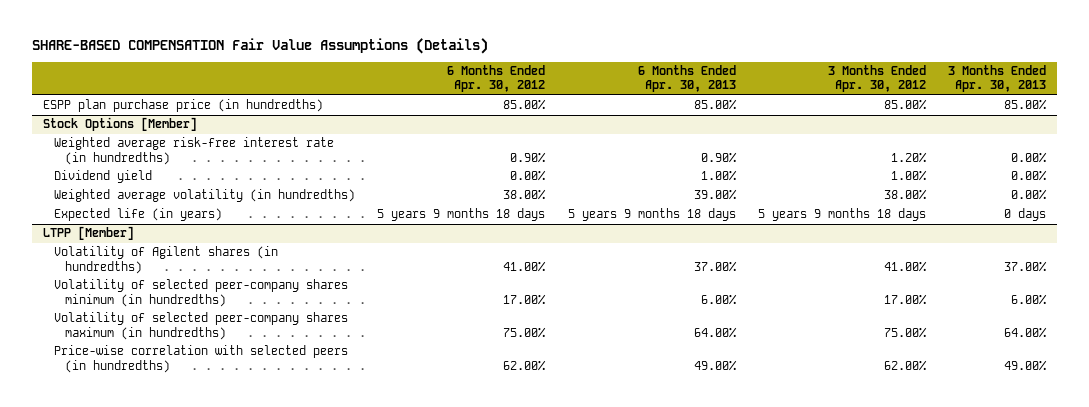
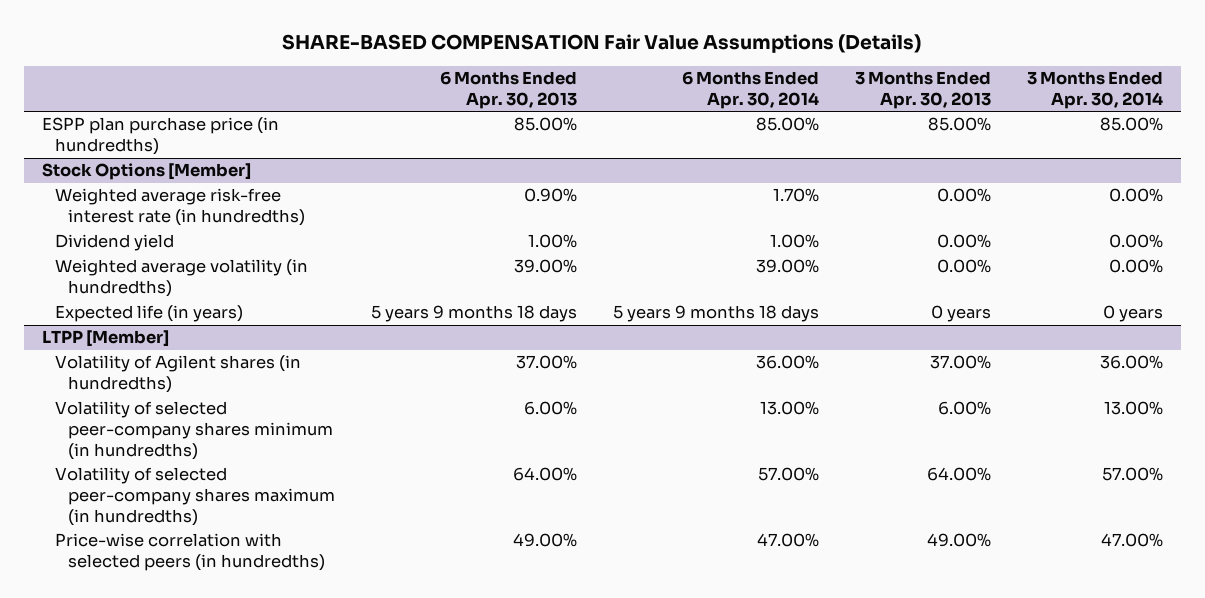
- | 6 Months Ended Apr. 30, 2012 | 6 Months Ended Apr. 30, 2013 | 3 Months Ended Apr. 30, 2012 | 3 Months Ended Apr. 30, 2013
+ | 6 Months Ended Apr. 30, 2013 | 6 Months Ended Apr. 30, 2014 | 3 Months Ended Apr. 30, 2013 | 3 Months Ended Apr. 30, 2014
@ Stock Options [Member]
- Expected life (in years) | 5 years 9 months 18 days | 5 years 9 months 18 days | 5 years 9 months 18 days | 0 days
+ Expected life (in years) | 5 years 9 months 18 days | 5 years 9 months 18 days | 0 years | 0 years

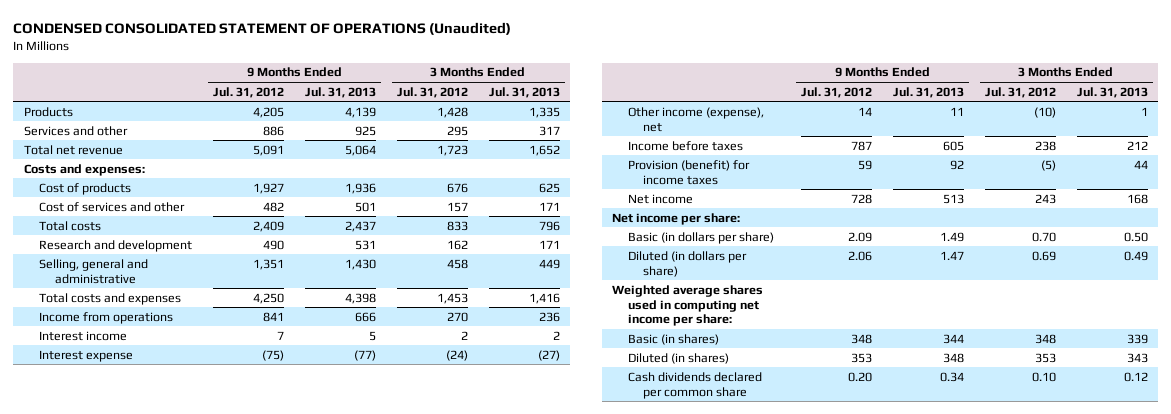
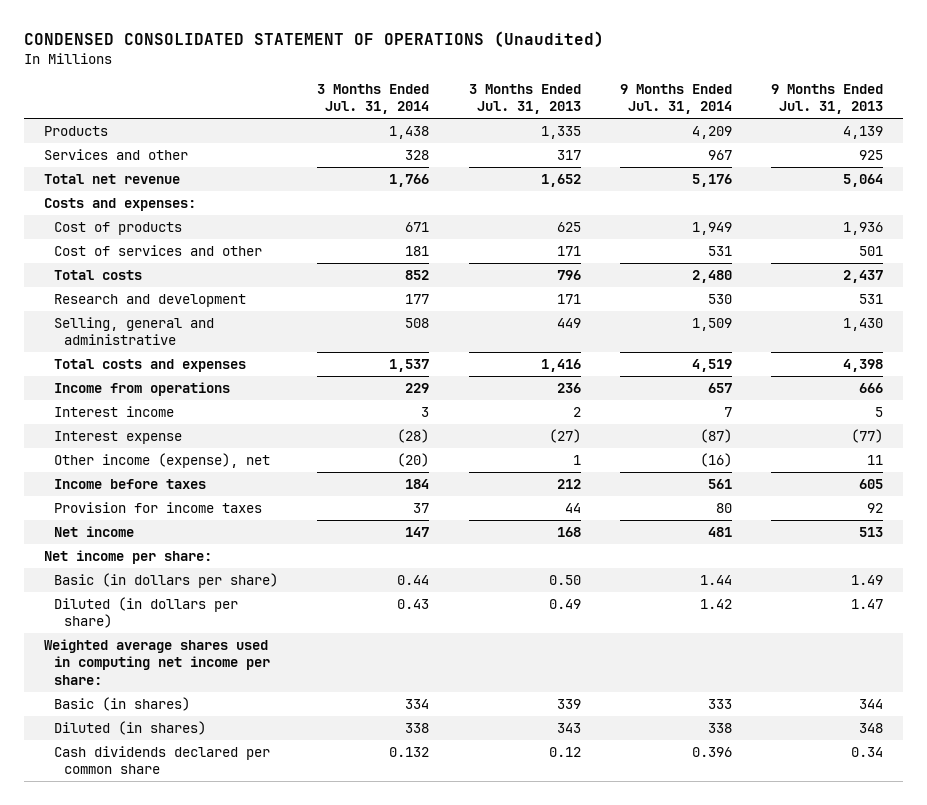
- | 9 Months Ended Jul. 31, 2012 | 9 Months Ended Jul. 31, 2013 | 3 Months Ended Jul. 31, 2012 | 3 Months Ended Jul. 31, 2013
+ | 3 Months Ended Jul. 31, 2014 | 3 Months Ended Jul. 31, 2013 | 9 Months Ended Jul. 31, 2014 | 9 Months Ended Jul. 31, 2013
- Provision (benefit) for income taxes | 59 | 92 | (5) | 44
+ Provision for income taxes | 37 | 44 | 80 | 92

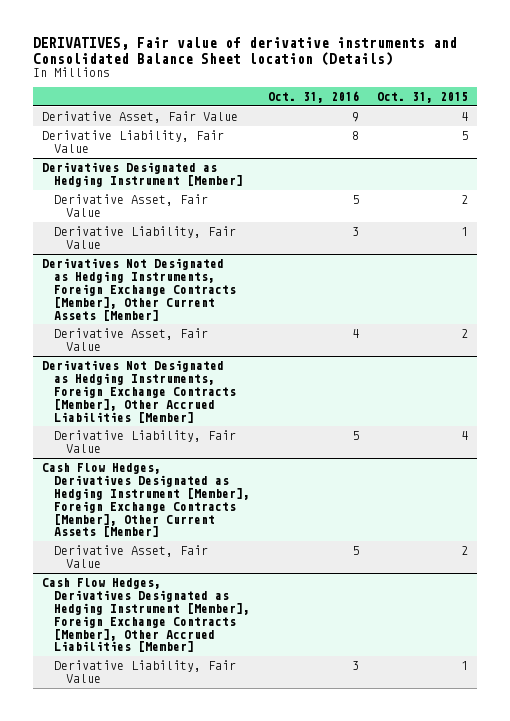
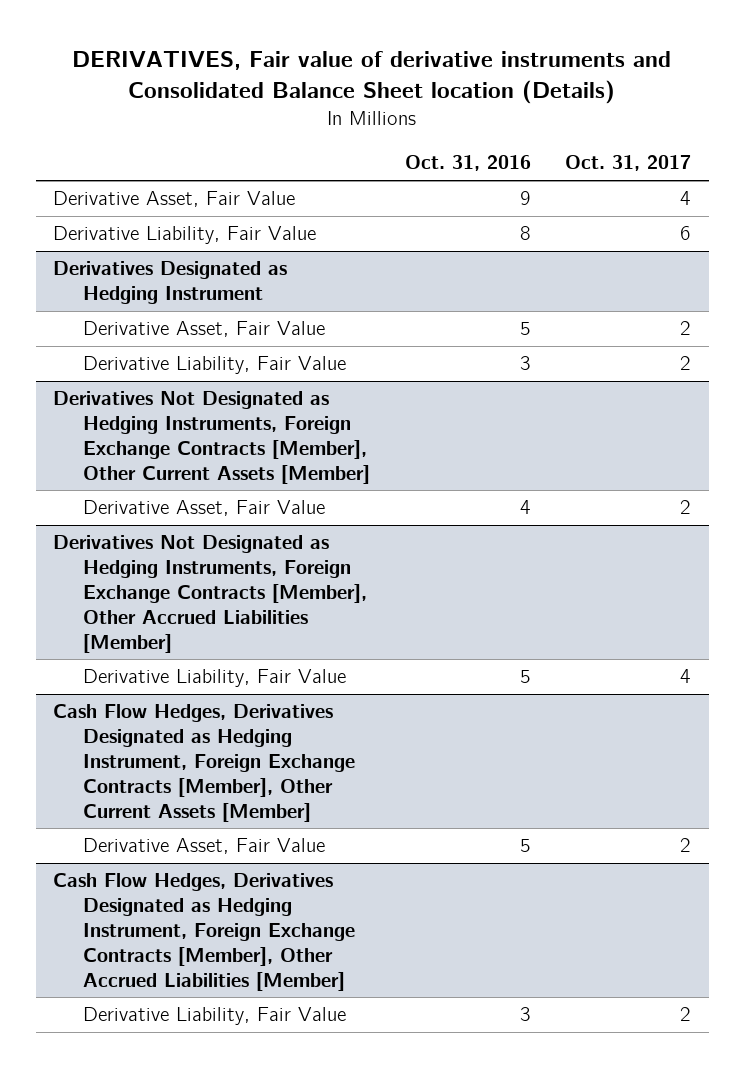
- | Oct. 31, 2016 | Oct. 31, 2015
+ | Oct. 31, 2016 | Oct. 31, 2017
- Derivatives Designated as Hedging Instrument [Member]
+ Derivatives Designated as Hedging Instrument
- Cash Flow Hedges, Derivatives Designated as Hedging Instrument [Member], Foreign Exchange Contracts [Member], Other Current Assets [Member]
+ Cash Flow Hedges, Derivatives Designated as Hedging Instrument, Foreign Exchange Contracts [Member], Other Current Assets [Member]
- Cash Flow Hedges, Derivatives Designated as Hedging Instrument [Member], Foreign Exchange Contracts [Member], Other Accrued Liabilities [Member]
+ Cash Flow Hedges, Derivatives Designated as Hedging Instrument, Foreign Exchange Contracts [Member], Other Accrued Liabilities [Member]

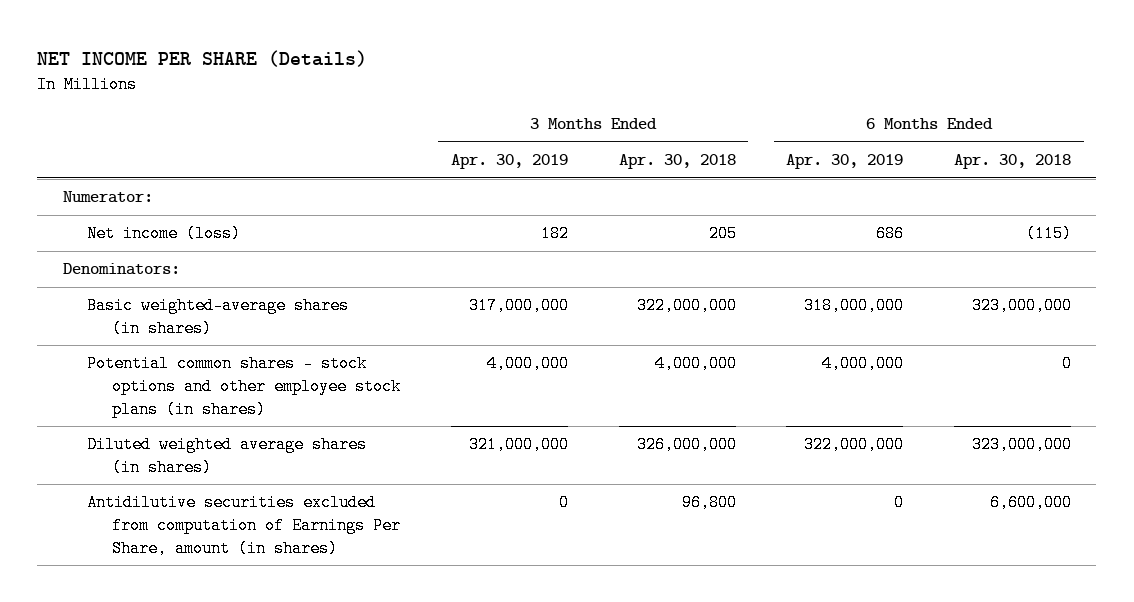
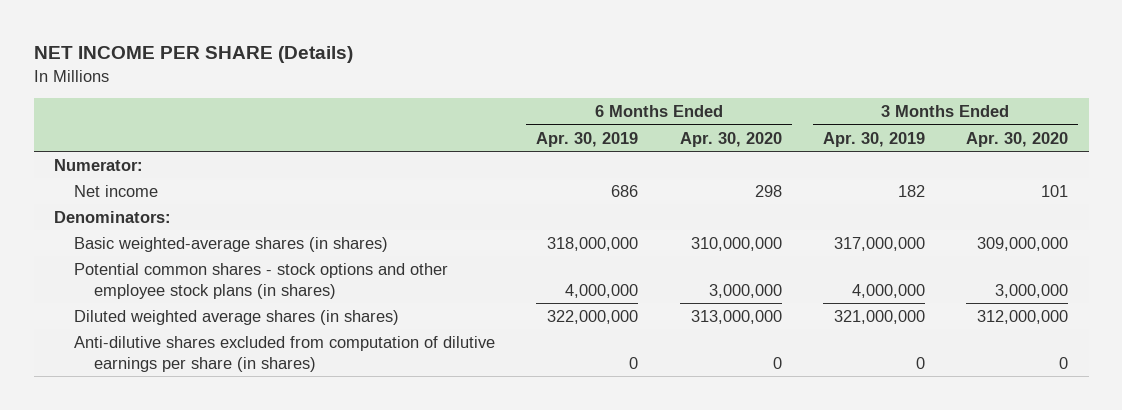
- | 3 Months Ended Apr. 30, 2019 | 3 Months Ended Apr. 30, 2018 | 6 Months Ended Apr. 30, 2019 | 6 Months Ended Apr. 30, 2018
+ | 6 Months Ended Apr. 30, 2019 | 6 Months Ended Apr. 30, 2020 | 3 Months Ended Apr. 30, 2019 | 3 Months Ended Apr. 30, 2020
- Net income (loss) | 182 | 205 | 686 | (115)
+ Net income | 686 | 298 | 182 | 101
- Antidilutive securities excluded from computation of Earnings Per Share, amount (in shares) | 0 | 96,800 | 0 | 6,600,000
+ Anti-dilutive shares excluded from computation of dilutive earnings per share (in shares) | 0 | 0 | 0 | 0

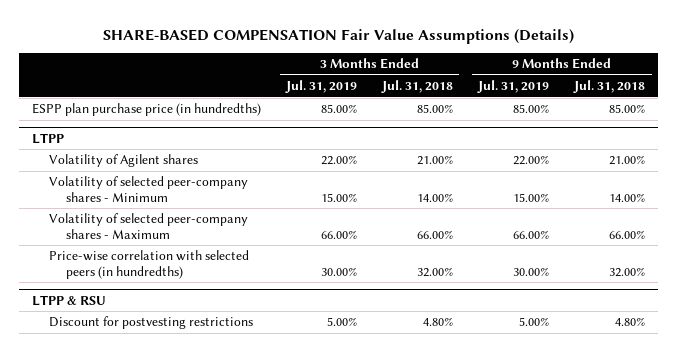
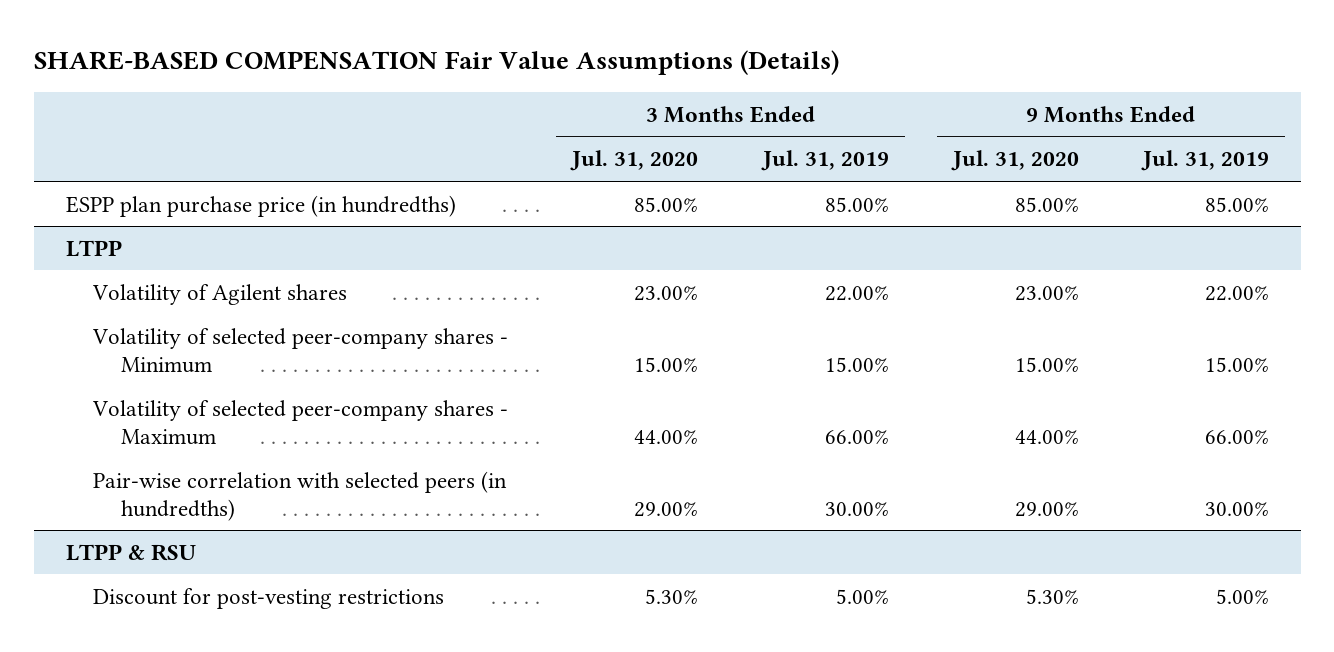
- | 3 Months Ended Jul. 31, 2019 | 3 Months Ended Jul. 31, 2018 | 9 Months Ended Jul. 31, 2019 | 9 Months Ended Jul. 31, 2018
+ | 3 Months Ended Jul. 31, 2020 | 3 Months Ended Jul. 31, 2019 | 9 Months Ended Jul. 31, 2020 | 9 Months Ended Jul. 31, 2019
@ LTPP
- Price-wise correlation with selected peers (in hundredths) | 30.00% | 32.00% | 30.00% | 32.00%
+ Pair-wise correlation with selected peers (in hundredths) | 29.00% | 30.00% | 29.00% | 30.00%
@ LTPP & RSU
- Discount for postvesting restrictions | 5.00% | 4.80% | 5.00% | 4.80%
+ Discount for post-vesting restrictions | 5.30% | 5.00% | 5.30% | 5.00%

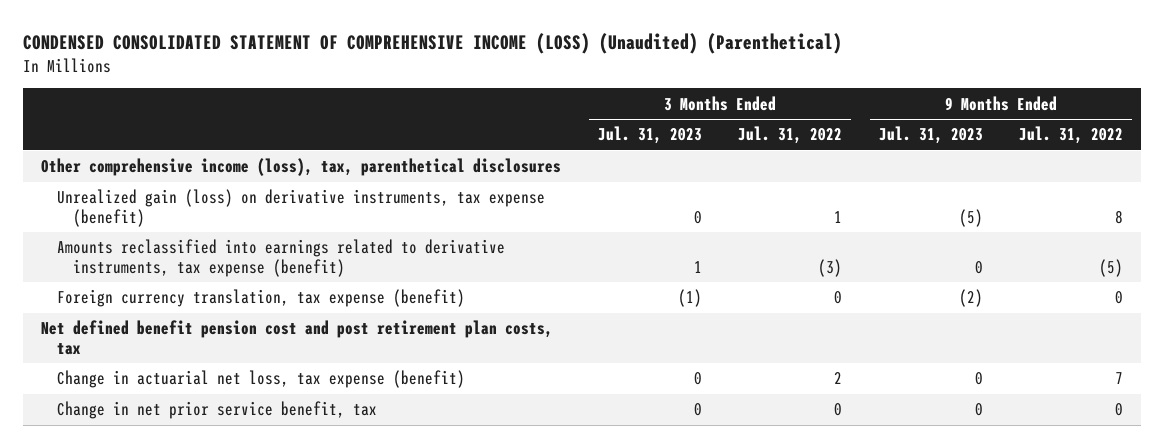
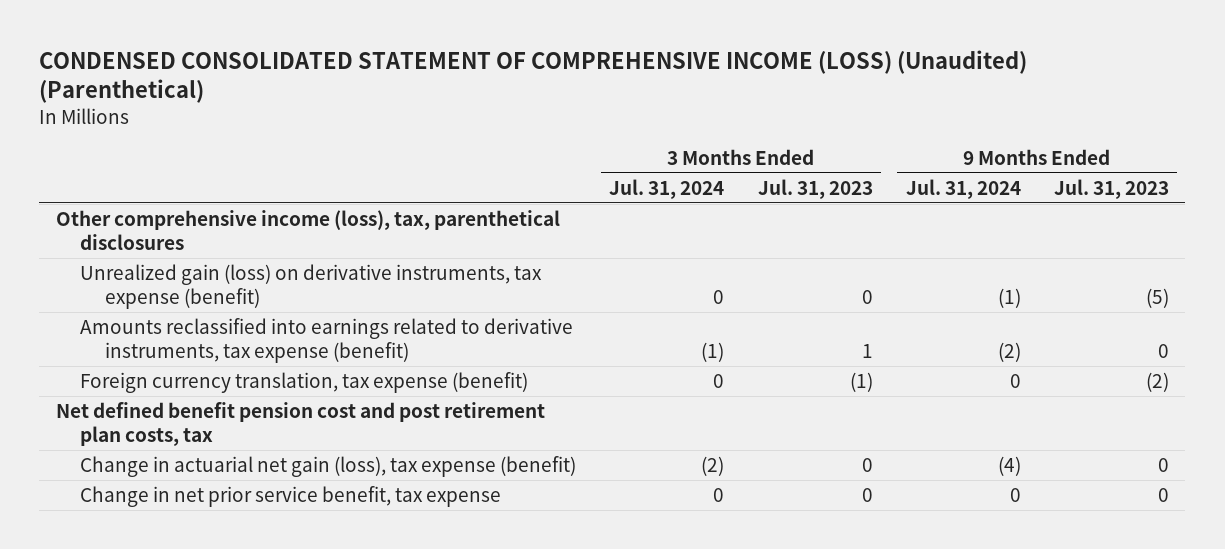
- | 3 Months Ended Jul. 31, 2023 | 3 Months Ended Jul. 31, 2022 | 9 Months Ended Jul. 31, 2023 | 9 Months Ended Jul. 31, 2022
+ | 3 Months Ended Jul. 31, 2024 | 3 Months Ended Jul. 31, 2023 | 9 Months Ended Jul. 31, 2024 | 9 Months Ended Jul. 31, 2023
- Change in actuarial net loss, tax expense (benefit) | 0 | 2 | 0 | 7
- Change in net prior service benefit, tax | 0 | 0 | 0 | 0
+ Change in actuarial net gain (loss), tax expense (benefit) | (2) | 0 | (4) | 0
+ Change in net prior service benefit, tax expense | 0 | 0 | 0 | 0

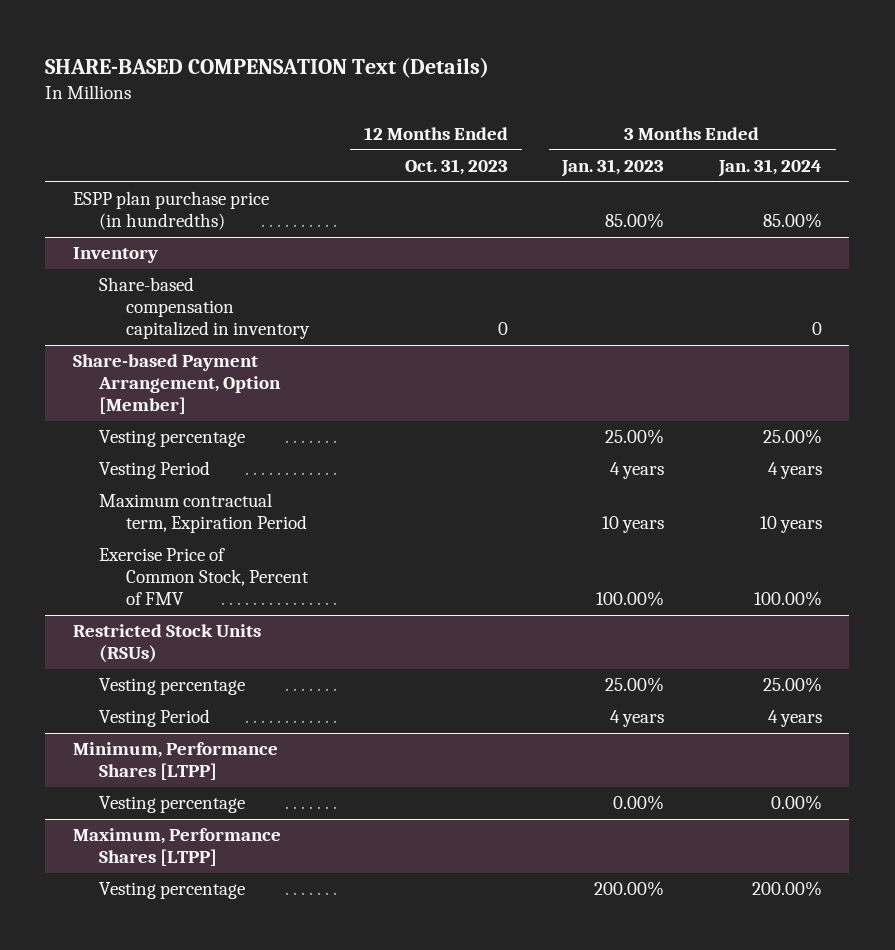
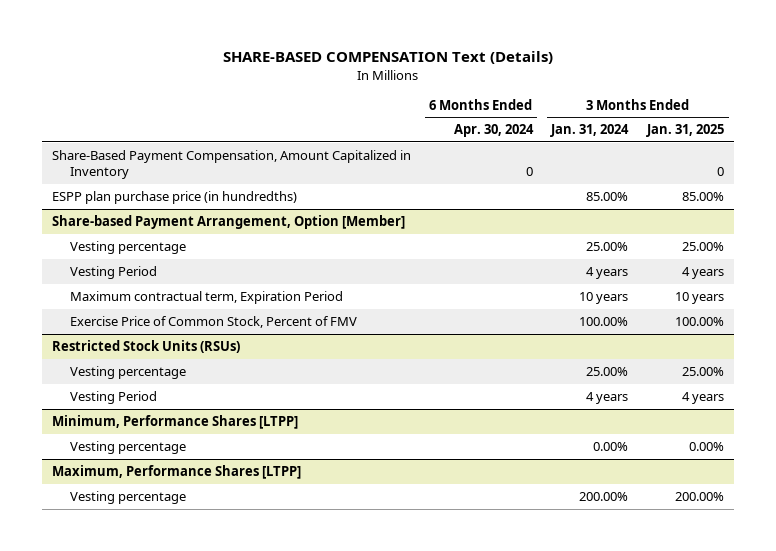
- | 12 Months Ended Oct. 31, 2023 | 3 Months Ended Jan. 31, 2023 | 3 Months Ended Jan. 31, 2024
+ | 6 Months Ended Apr. 30, 2024 | 3 Months Ended Jan. 31, 2024 | 3 Months Ended Jan. 31, 2025
+ Share-Based Payment Compensation, Amount Capitalized in Inventory | 0 | | 0
- Inventory
- Share-based compensation capitalized in inventory | 0 | | 0

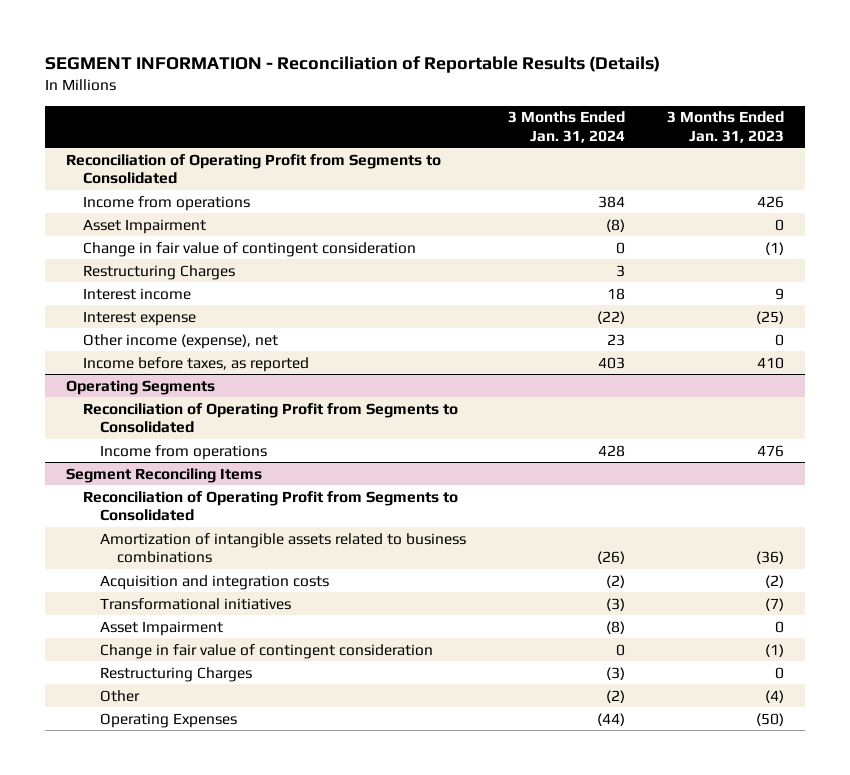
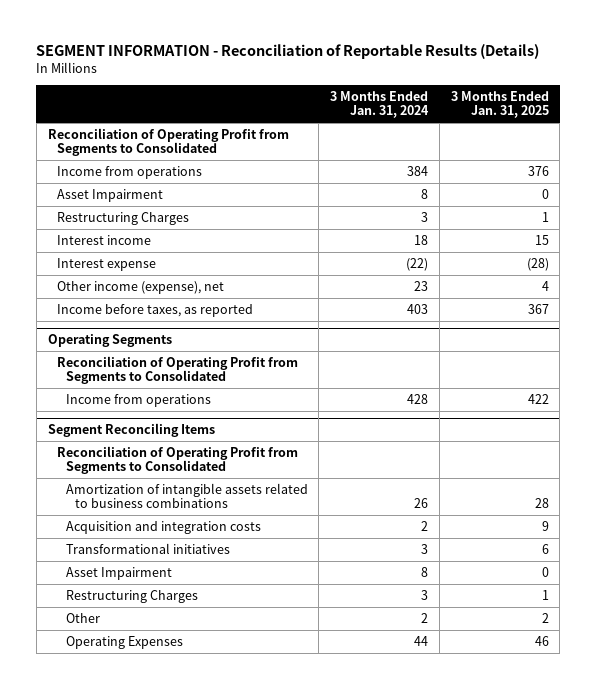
- | 3 Months Ended Jan. 31, 2024 | 3 Months Ended Jan. 31, 2023
+ | 3 Months Ended Jan. 31, 2024 | 3 Months Ended Jan. 31, 2025
- Asset Impairment | (8) | 0
- Change in fair value of contingent consideration | 0 | (1)
+ Asset Impairment | 8 | 0
@ Segment Reconciling Items
- Amortization of intangible assets related to business combinations | (26) | (36)
- Acquisition and integration costs | (2) | (2)
- Transformational initiatives | (3) | (7)
- Asset Impairment | (8) | 0
- Change in fair value of contingent consideration | 0 | (1)
- Restructuring Charges | (3) | 0
- Other | (2) | (4)
- Operating Expenses | (44) | (50)
+ Amortization of intangible assets related to business combinations | 26 | 28
+ Acquisition and integration costs | 2 | 9
+ Transformational initiatives | 3 | 6
+ Asset Impairment | 8 | 0
+ Restructuring Charges | 3 | 1
+ Other | 2 | 2
+ Operating Expenses | 44 | 46

